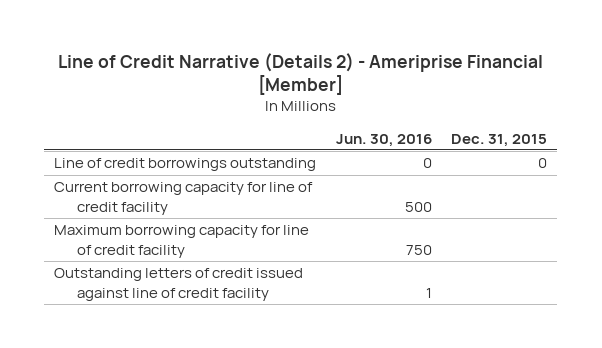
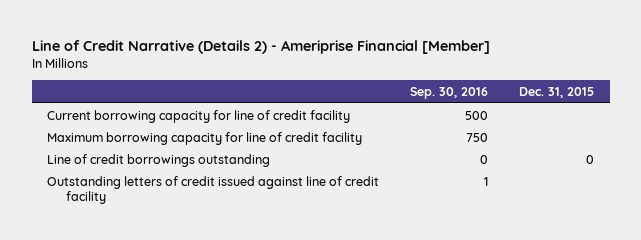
- | Jun. 30, 2016 | Dec. 31, 2015
+ | Sep. 30, 2016 | Dec. 31, 2015
moved down: Line of credit borrowings outstanding | 0 | 0

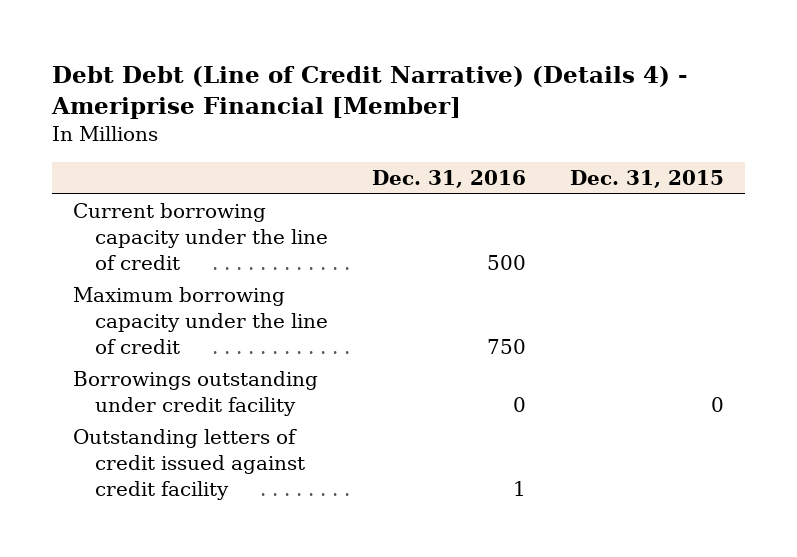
- Line of Credit Narrative (Details 2) - Ameriprise Financial [Member]
+ Debt Debt (Line of Credit Narrative) (Details 4) - Ameriprise Financial [Member]
- | Sep. 30, 2016 | Dec. 31, 2015
+ | Dec. 31, 2016 | Dec. 31, 2015
- Current borrowing capacity for line of credit facility | 500 |
- Maximum borrowing capacity for line of credit facility | 750 |
- Line of credit borrowings outstanding | 0 | 0
- Outstanding letters of credit issued against line of credit facility | 1 |
+ Current borrowing capacity under the line of credit | 500 |
+ Maximum borrowing capacity under the line of credit | 750 |
+ Borrowings outstanding under credit facility | 0 | 0
+ Outstanding letters of credit issued against credit facility | 1 |

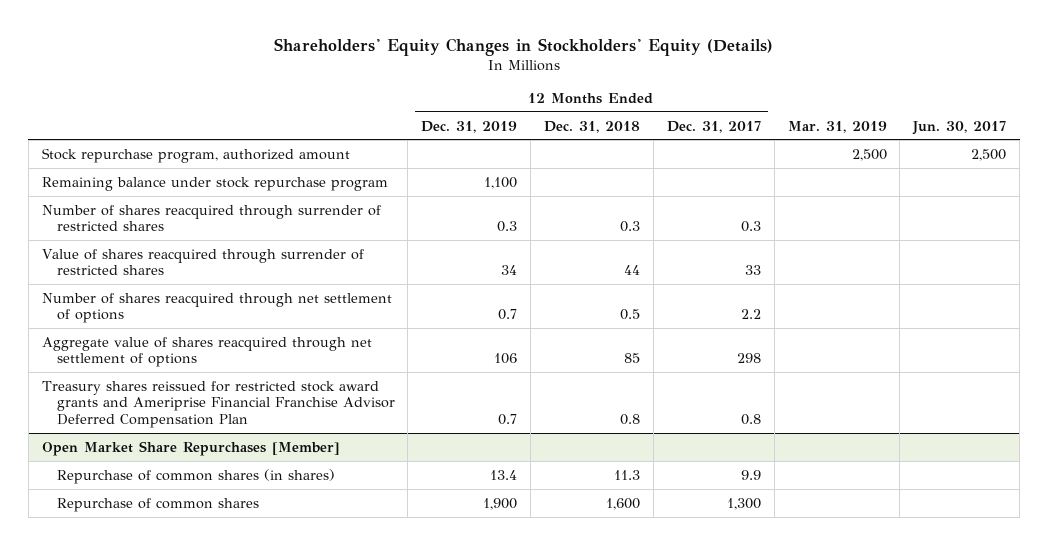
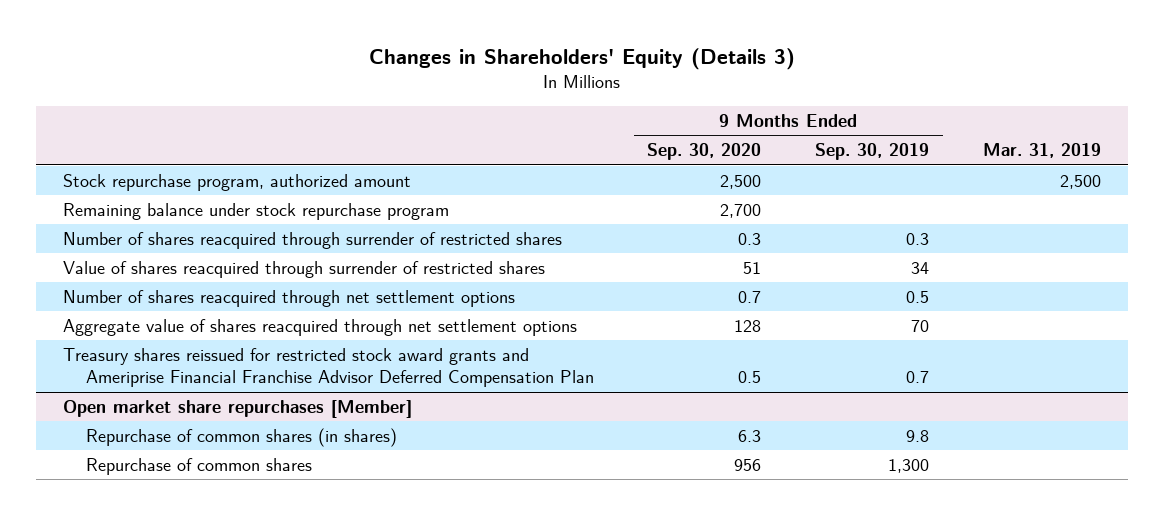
- Shareholders' Equity Changes in Stockholders' Equity (Details)
+ Changes in Shareholders' Equity (Details 3)
- | 12 Months Ended Dec. 31, 2019 | 12 Months Ended Dec. 31, 2018 | 12 Months Ended Dec. 31, 2017 | Mar. 31, 2019 | Jun. 30, 2017
+ | 9 Months Ended Sep. 30, 2020 | 9 Months Ended Sep. 30, 2019 | Mar. 31, 2019
- Number of shares reacquired through net settlement of options | 0.7 | 0.5 | 2.2 | |
- Aggregate value of shares reacquired through net settlement of options | 106 | 85 | 298 | |
+ Number of shares reacquired through net settlement options | 0.7 | 0.5 |
+ Aggregate value of shares reacquired through net settlement options | 128 | 70 |
- Open Market Share Repurchases [Member]
+ Open market share repurchases [Member]

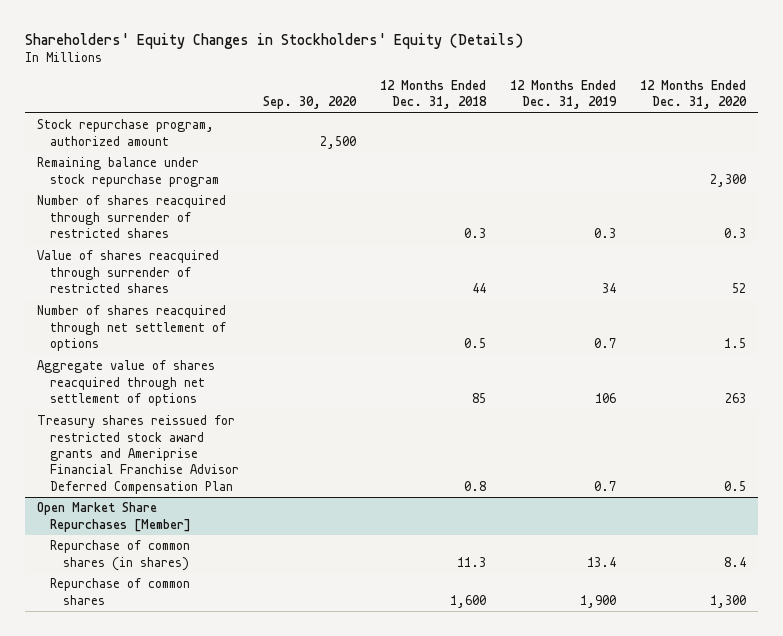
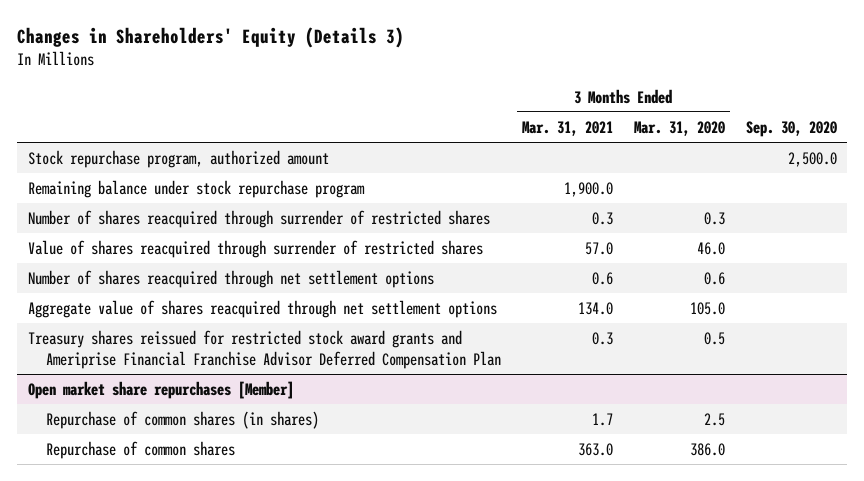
- Shareholders' Equity Changes in Stockholders' Equity (Details)
+ Changes in Shareholders' Equity (Details 3)
- | Sep. 30, 2020 | 12 Months Ended Dec. 31, 2018 | 12 Months Ended Dec. 31, 2019 | 12 Months Ended Dec. 31, 2020
+ | 3 Months Ended Mar. 31, 2021 | 3 Months Ended Mar. 31, 2020 | Sep. 30, 2020
- Stock repurchase program, authorized amount | 2,500 | | |
+ Stock repurchase program, authorized amount | | | 2,500.0
- Number of shares reacquired through net settlement of options | | 0.5 | 0.7 | 1.5
- Aggregate value of shares reacquired through net settlement of options | | 85 | 106 | 263
+ Number of shares reacquired through net settlement options | 0.6 | 0.6 |
+ Aggregate value of shares reacquired through net settlement options | 134.0 | 105.0 |
- Open Market Share Repurchases [Member]
+ Open market share repurchases [Member]

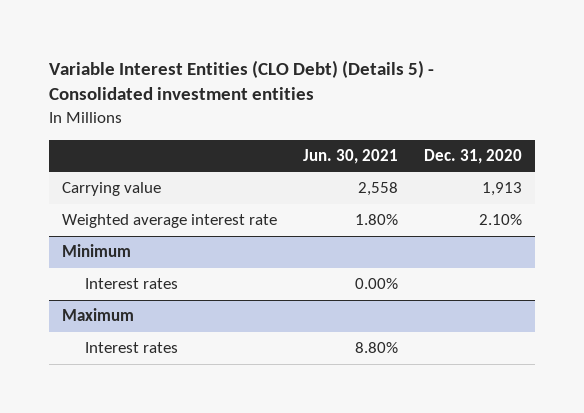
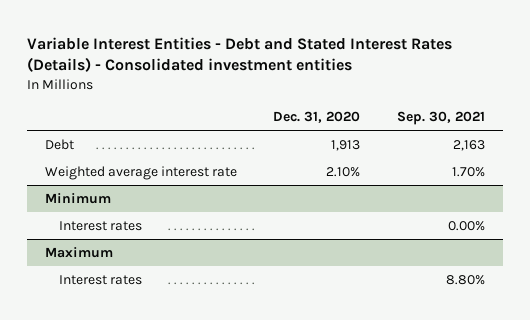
- Variable Interest Entities (CLO Debt) (Details 5) - Consolidated investment entities
+ Variable Interest Entities - Debt and Stated Interest Rates (Details) - Consolidated investment entities
- | Jun. 30, 2021 | Dec. 31, 2020
+ | Dec. 31, 2020 | Sep. 30, 2021
- Carrying value | 2,558 | 1,913
+ Debt | 1,913 | 2,163

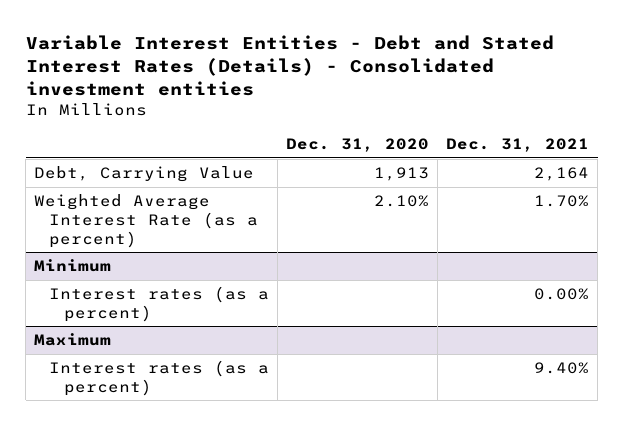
- | Dec. 31, 2020 | Sep. 30, 2021
+ | Dec. 31, 2020 | Dec. 31, 2021
- Debt | 1,913 | 2,163
- Weighted average interest rate | 2.10% | 1.70%
+ Debt, Carrying Value | 1,913 | 2,164
+ Weighted Average Interest Rate (as a percent) | 2.10% | 1.70%
@ Minimum
- Interest rates | | 0.00%
+ Interest rates (as a percent) | | 0.00%
@ Maximum
- Interest rates | | 8.80%
+ Interest rates (as a percent) | | 9.40%

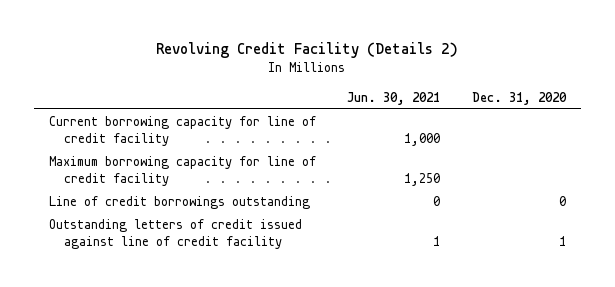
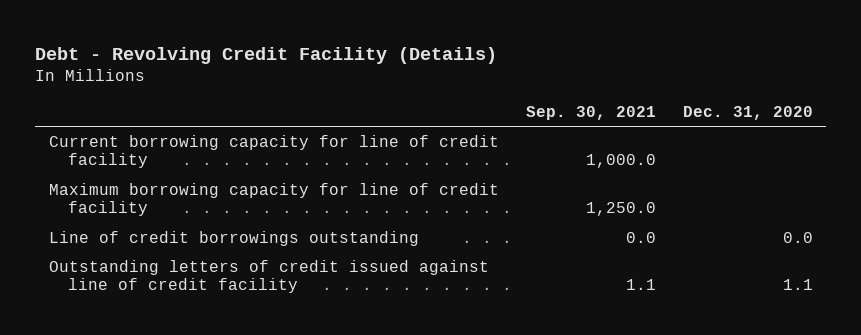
- Revolving Credit Facility (Details 2)
+ Debt - Revolving Credit Facility (Details)
- | Jun. 30, 2021 | Dec. 31, 2020
+ | Sep. 30, 2021 | Dec. 31, 2020
- Line of credit borrowings outstanding | 0 | 0
- Outstanding letters of credit issued against line of credit facility | 1 | 1
+ Line of credit borrowings outstanding | 0.0 | 0.0
+ Outstanding letters of credit issued against line of credit facility | 1.1 | 1.1

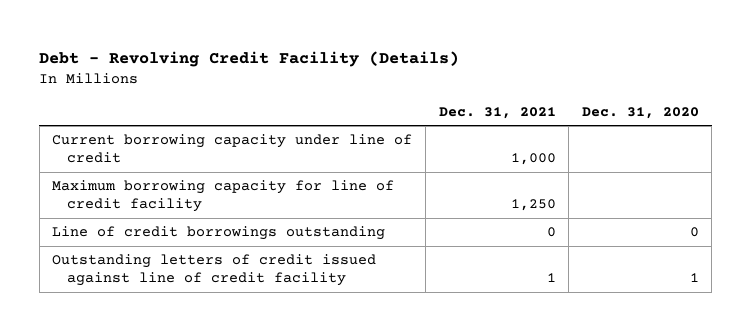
- | Sep. 30, 2021 | Dec. 31, 2020
+ | Dec. 31, 2021 | Dec. 31, 2020
- Current borrowing capacity for line of credit facility | 1,000.0 |
+ Current borrowing capacity under line of credit | 1,000 |
- Line of credit borrowings outstanding | 0.0 | 0.0
- Outstanding letters of credit issued against line of credit facility | 1.1 | 1.1
+ Line of credit borrowings outstanding | 0 | 0
+ Outstanding letters of credit issued against line of credit facility | 1 | 1

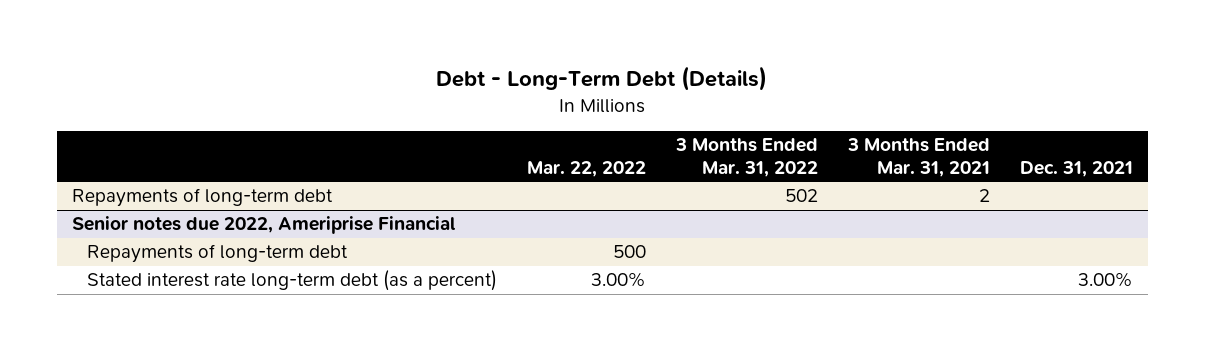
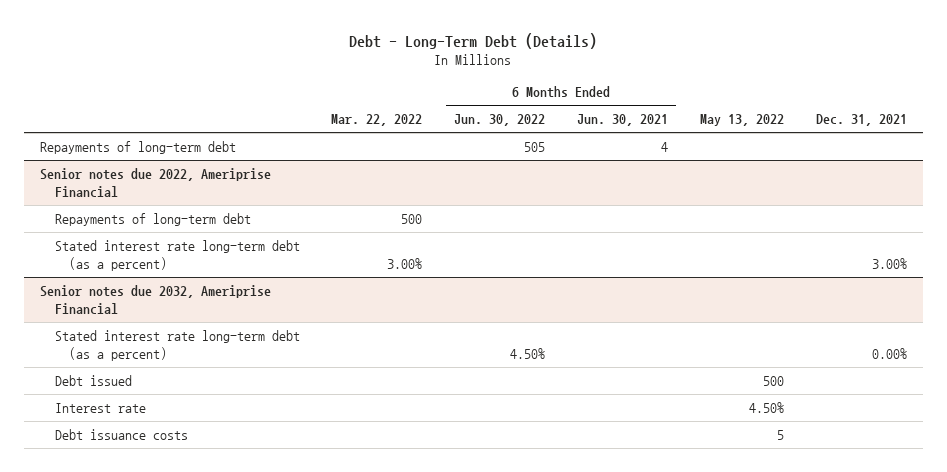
- | Mar. 22, 2022 | 3 Months Ended Mar. 31, 2022 | 3 Months Ended Mar. 31, 2021 | Dec. 31, 2021
+ | Mar. 22, 2022 | 6 Months Ended Jun. 30, 2022 | 6 Months Ended Jun. 30, 2021 | May 13, 2022 | Dec. 31, 2021
+ Senior notes due 2032, Ameriprise Financial
+ Stated interest rate long-term debt (as a percent) | | 4.50% | | | 0.00%
+ Debt issued | | | | 500 |
+ Interest rate | | | | 4.50% |
+ Debt issuance costs | | | | 5 |

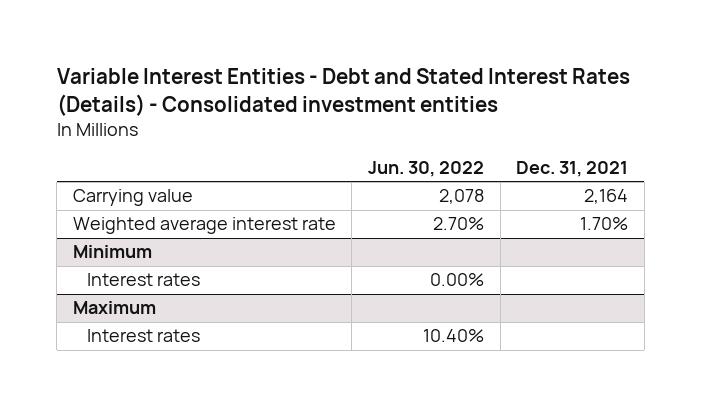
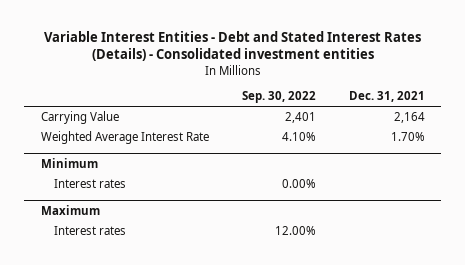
- | Jun. 30, 2022 | Dec. 31, 2021
+ | Sep. 30, 2022 | Dec. 31, 2021
- Carrying value | 2,078 | 2,164
- Weighted average interest rate | 2.70% | 1.70%
+ Carrying Value | 2,401 | 2,164
+ Weighted Average Interest Rate | 4.10% | 1.70%

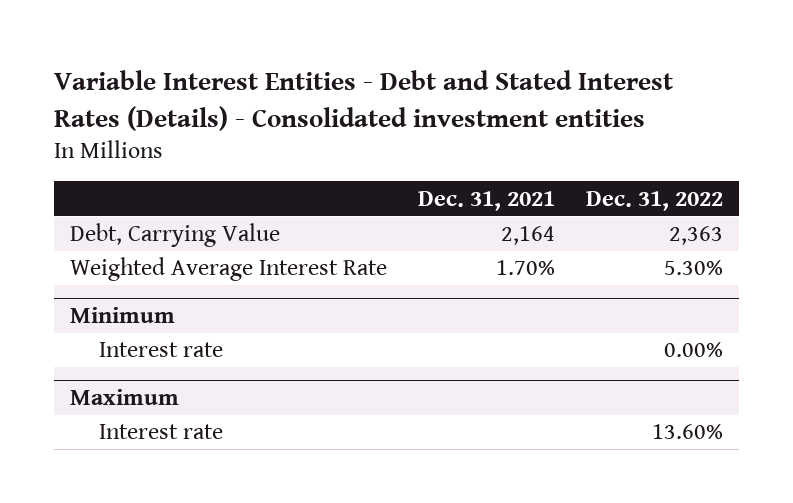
- | Sep. 30, 2022 | Dec. 31, 2021
+ | Dec. 31, 2021 | Dec. 31, 2022
- Carrying Value | 2,401 | 2,164
+ Debt, Carrying Value | 2,164 | 2,363
@ Minimum
- Interest rates | 0.00% |
+ Interest rate | | 0.00%
@ Maximum
- Interest rates | 12.00% |
+ Interest rate | | 13.60%

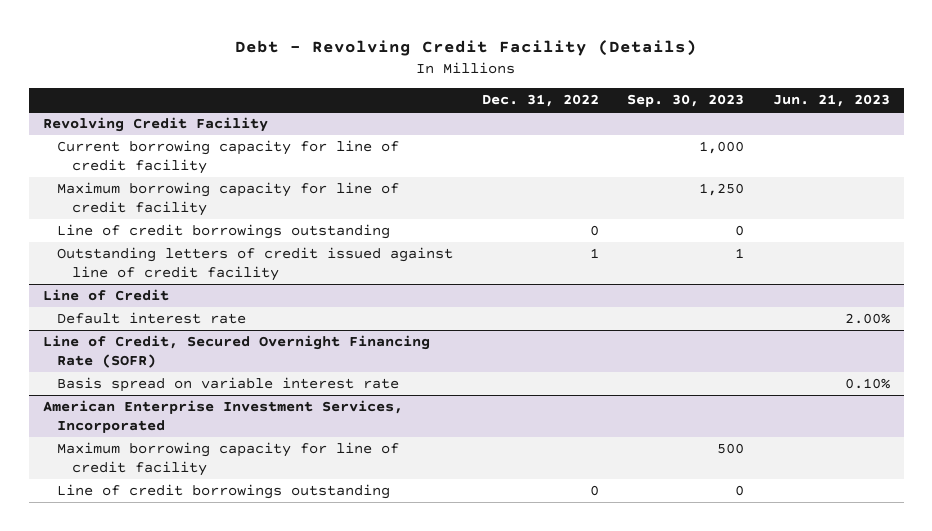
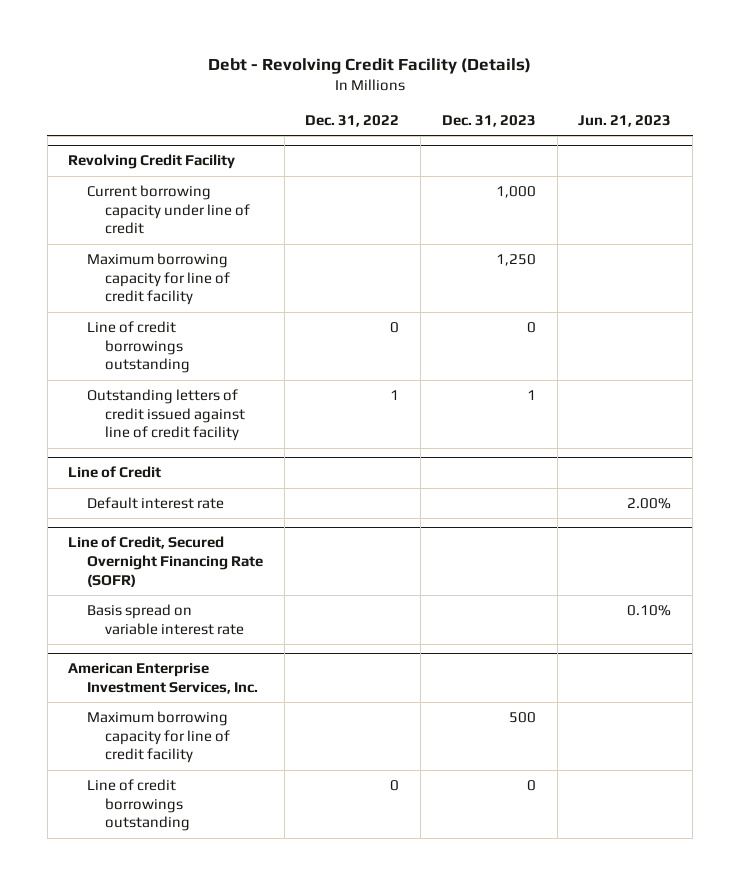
- | Dec. 31, 2022 | Sep. 30, 2023 | Jun. 21, 2023
+ | Dec. 31, 2022 | Dec. 31, 2023 | Jun. 21, 2023
@ Revolving Credit Facility
- Current borrowing capacity for line of credit facility | | 1,000 |
+ Current borrowing capacity under line of credit | | 1,000 |
- American Enterprise Investment Services, Incorporated
+ American Enterprise Investment Services, Inc.

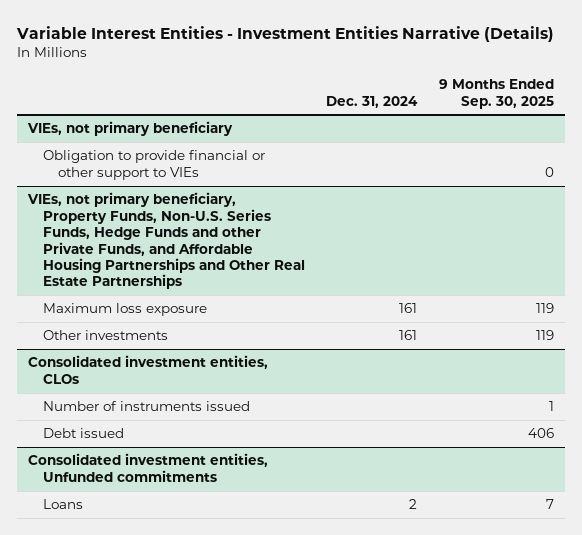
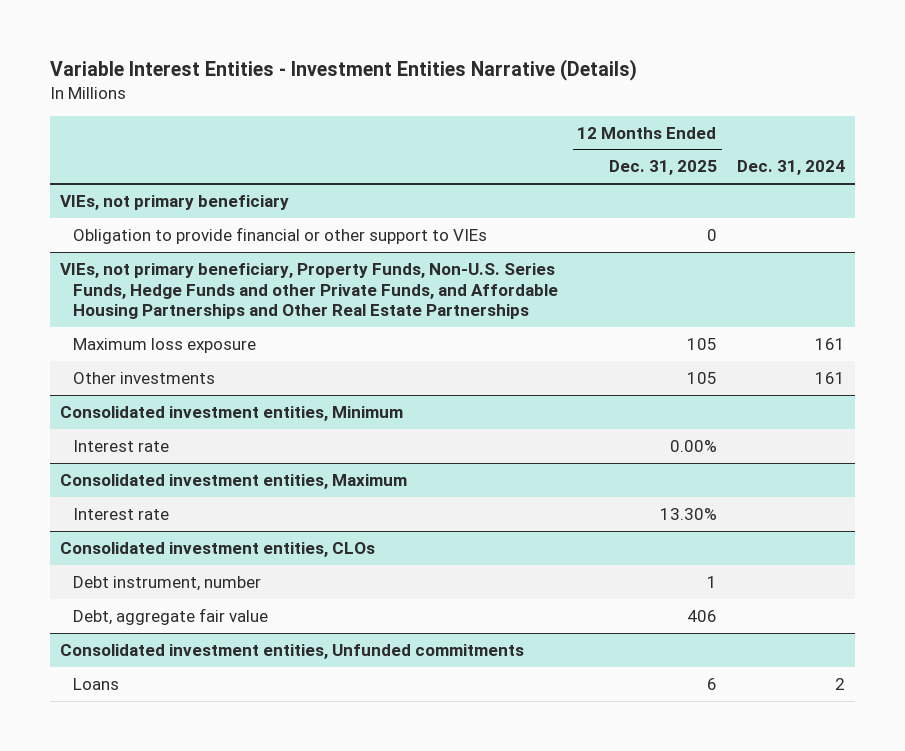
- | Dec. 31, 2024 | 9 Months Ended Sep. 30, 2025
+ | 12 Months Ended Dec. 31, 2025 | Dec. 31, 2024
+ Consolidated investment entities, Minimum
+ Interest rate | 0.00% |
+ Consolidated investment entities, Maximum
+ Interest rate | 13.30% |
@ Consolidated investment entities, CLOs
- Number of instruments issued | | 1
- Debt issued | | 406
+ Debt instrument, number | 1 |
+ Debt, aggregate fair value | 406 |

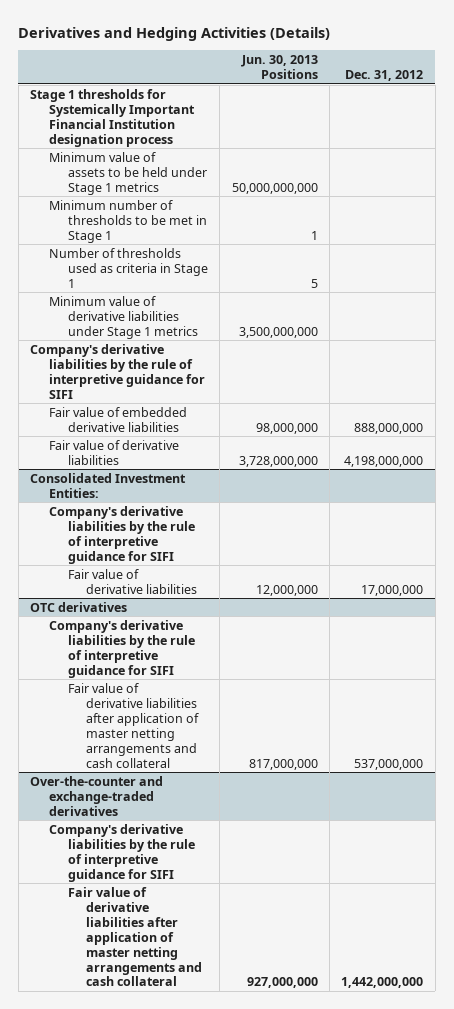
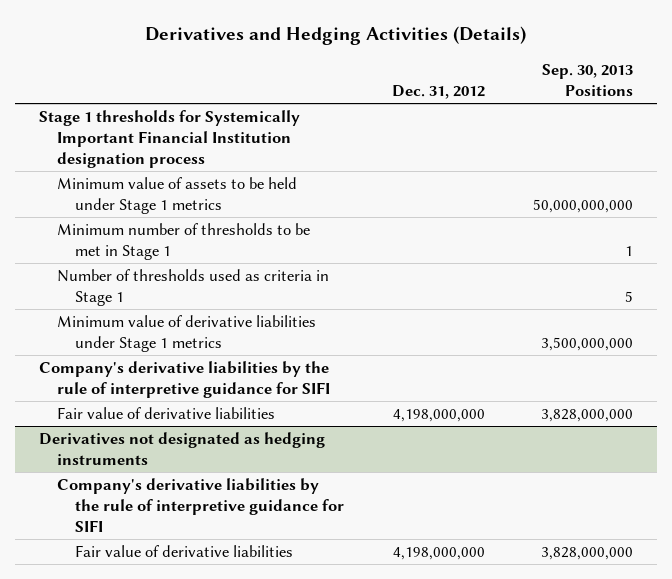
- | Jun. 30, 2013 Positions | Dec. 31, 2012
+ | Dec. 31, 2012 | Sep. 30, 2013 Positions
- Fair value of embedded derivative liabilities | 98,000,000 | 888,000,000
- Consolidated Investment Entities:
- Company's derivative liabilities by the rule of interpretive guidance for SIFI
- Fair value of derivative liabilities | 12,000,000 | 17,000,000
- OTC derivatives
- Company's derivative liabilities by the rule of interpretive guidance for SIFI
- Fair value of derivative liabilities after application of master netting arrangements and cash collateral | 817,000,000 | 537,000,000
- Over-the-counter and exchange-traded derivatives
- Company's derivative liabilities by the rule of interpretive guidance for SIFI
- Fair value of derivative liabilities after application of master netting arrangements and cash collateral | 927,000,000 | 1,442,000,000
+ Derivatives not designated as hedging instruments
+ Company's derivative liabilities by the rule of interpretive guidance for SIFI
+ Fair value of derivative liabilities | 4,198,000,000 | 3,828,000,000

